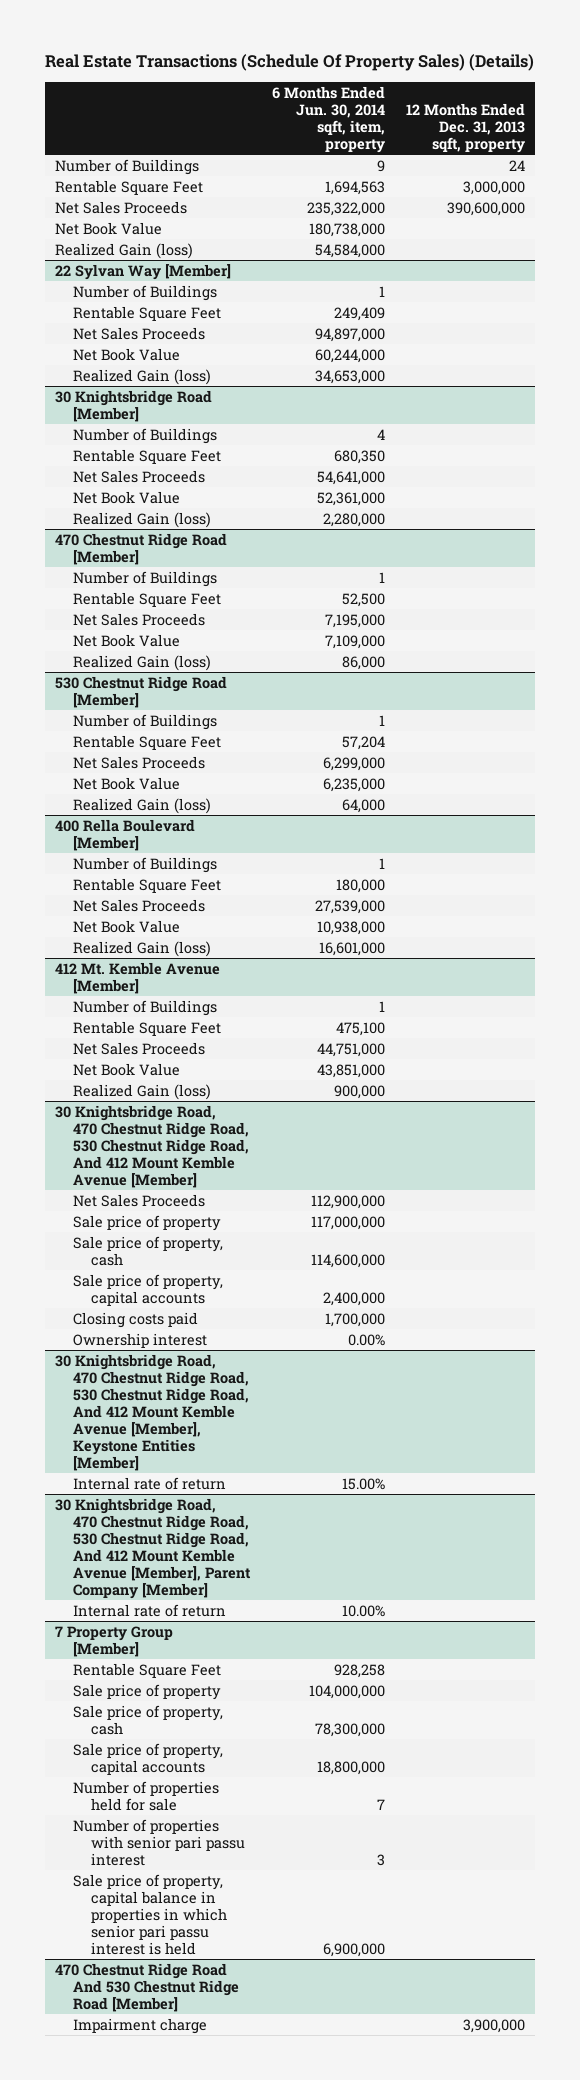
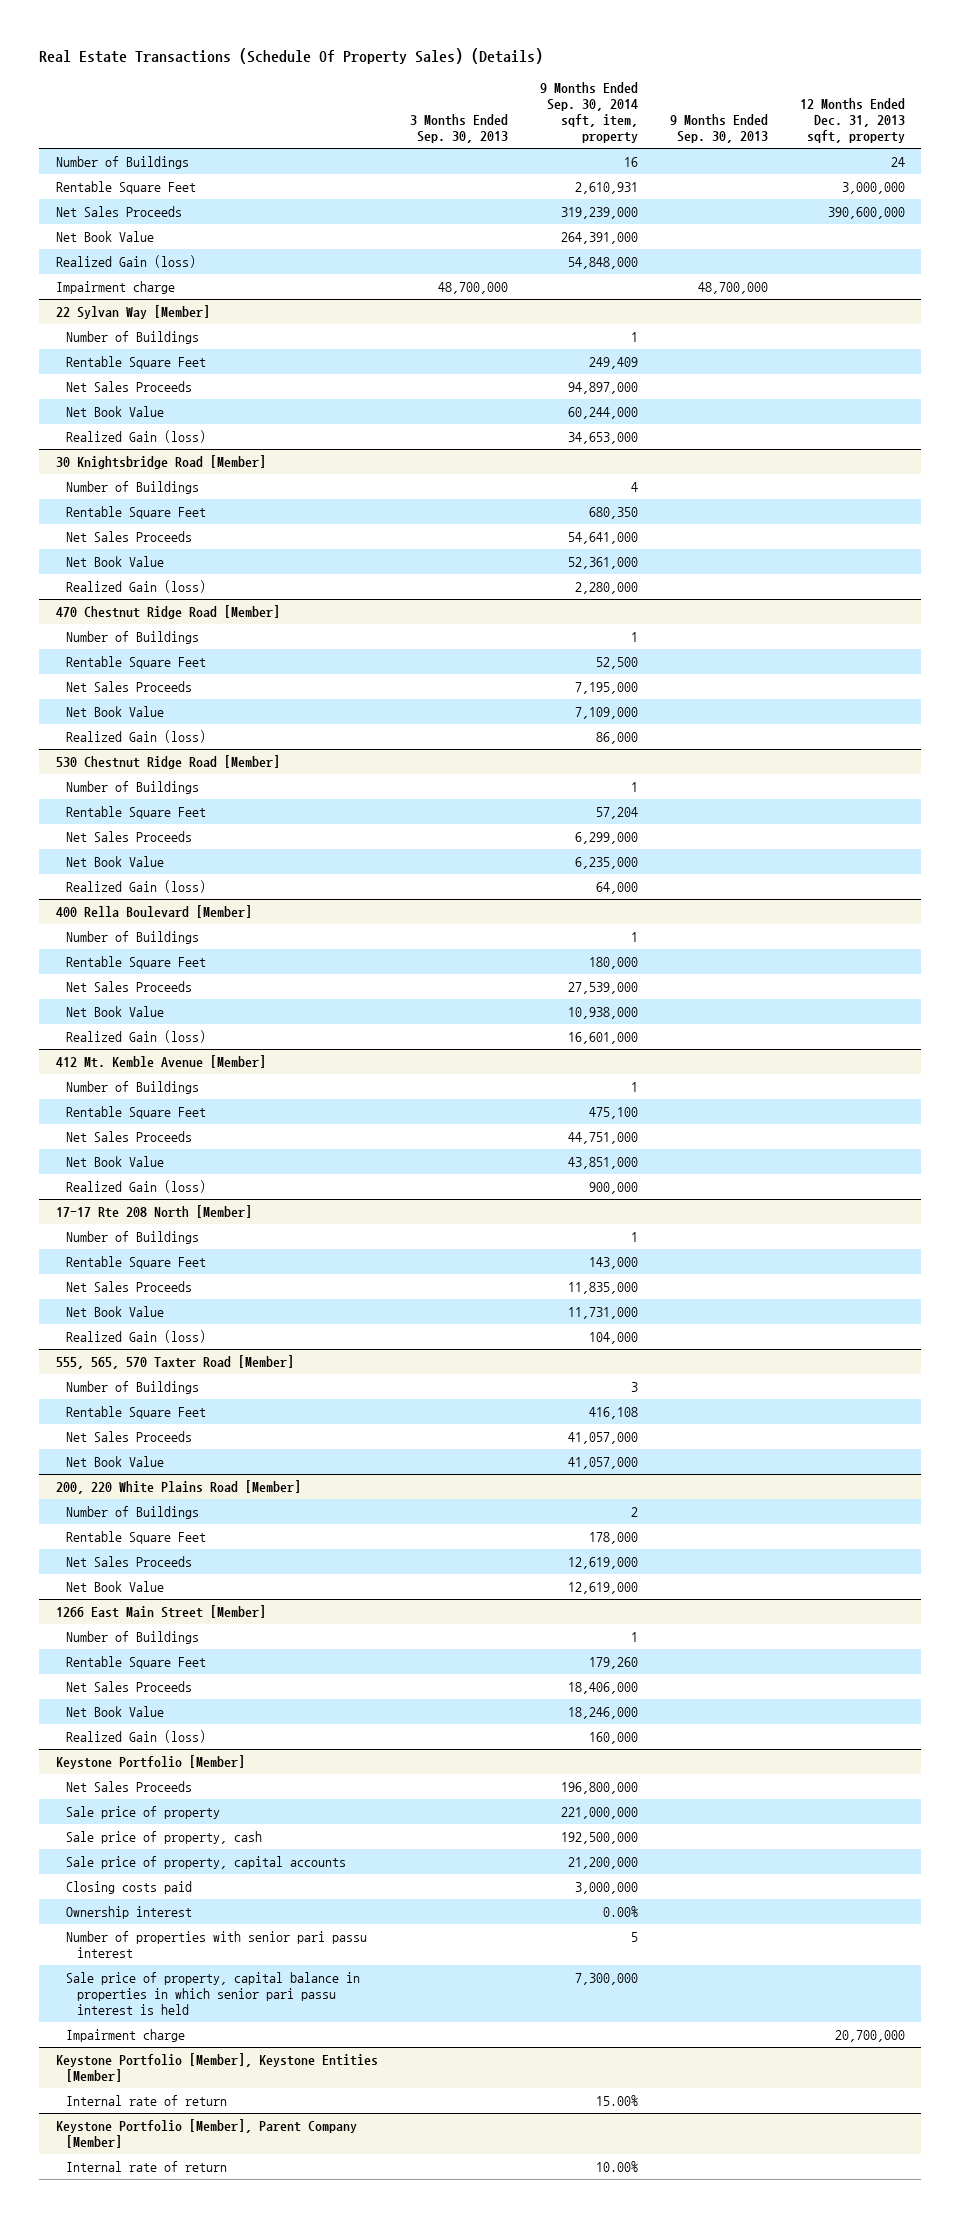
- | 6 Months Ended Jun. 30, 2014 sqft, item, property | 12 Months Ended Dec. 31, 2013 sqft, property
+ | 3 Months Ended Sep. 30, 2013 | 9 Months Ended Sep. 30, 2014 sqft, item, property | 9 Months Ended Sep. 30, 2013 | 12 Months Ended Dec. 31, 2013 sqft, property
+ Impairment charge | 48,700,000 | | 48,700,000 |
- 30 Knightsbridge Road, 470 Chestnut Ridge Road, 530 Chestnut Ridge Road, And 412 Mount Kemble Avenue [Member]
- Net Sales Proceeds | 112,900,000 |
- Sale price of property | 117,000,000 |
- Sale price of property, cash | 114,600,000 |
- Sale price of property, capital accounts | 2,400,000 |
- Closing costs paid | 1,700,000 |
- Ownership interest | 0.00% |
- 30 Knightsbridge Road, 470 Chestnut Ridge Road, 530 Chestnut Ridge Road, And 412 Mount Kemble Avenue [Member], Keystone Entities [Member]
- Internal rate of return | 15.00% |
- 30 Knightsbridge Road, 470 Chestnut Ridge Road, 530 Chestnut Ridge Road, And 412 Mount Kemble Avenue [Member], Parent Company [Member]
- Internal rate of return | 10.00% |
- 7 Property Group [Member]
- Rentable Square Feet | 928,258 |
- Sale price of property | 104,000,000 |
- Sale price of property, cash | 78,300,000 |
- Sale price of property, capital accounts | 18,800,000 |
- Number of properties held for sale | 7 |
- Number of properties with senior pari passu interest | 3 |
- Sale price of property, capital balance in properties in which senior pari passu interest is held | 6,900,000 |
- 470 Chestnut Ridge Road And 530 Chestnut Ridge Road [Member]
- Impairment charge | | 3,900,000
+ 17-17 Rte 208 North [Member]
+ Number of Buildings | | 1 | |
+ Rentable Square Feet | | 143,000 | |
+ Net Sales Proceeds | | 11,835,000 | |
+ Net Book Value | | 11,731,000 | |
+ Realized Gain (loss) | | 104,000 | |
+ 555, 565, 570 Taxter Road [Member]
+ Number of Buildings | | 3 | |
+ Rentable Square Feet | | 416,108 | |
+ Net Sales Proceeds | | 41,057,000 | |
+ Net Book Value | | 41,057,000 | |
+ 200, 220 White Plains Road [Member]
+ Number of Buildings | | 2 | |
+ Rentable Square Feet | | 178,000 | |
+ Net Sales Proceeds | | 12,619,000 | |
+ Net Book Value | | 12,619,000 | |
+ 1266 East Main Street [Member]
+ Number of Buildings | | 1 | |
+ Rentable Square Feet | | 179,260 | |
+ Net Sales Proceeds | | 18,406,000 | |
+ Net Book Value | | 18,246,000 | |
+ Realized Gain (loss) | | 160,000 | |
+ Keystone Portfolio [Member]
+ Net Sales Proceeds | | 196,800,000 | |
+ Sale price of property | | 221,000,000 | |
+ Sale price of property, cash | | 192,500,000 | |
+ Sale price of property, capital accounts | | 21,200,000 | |
+ Closing costs paid | | 3,000,000 | |
+ Ownership interest | | 0.00% | |
+ Number of properties with senior pari passu interest | | 5 | |
+ Sale price of property, capital balance in properties in which senior pari passu interest is held | | 7,300,000 | |
+ Impairment charge | | | | 20,700,000
+ Keystone Portfolio [Member], Keystone Entities [Member]
+ Internal rate of return | | 15.00% | |
+ Keystone Portfolio [Member], Parent Company [Member]
+ Internal rate of return | | 10.00% | |

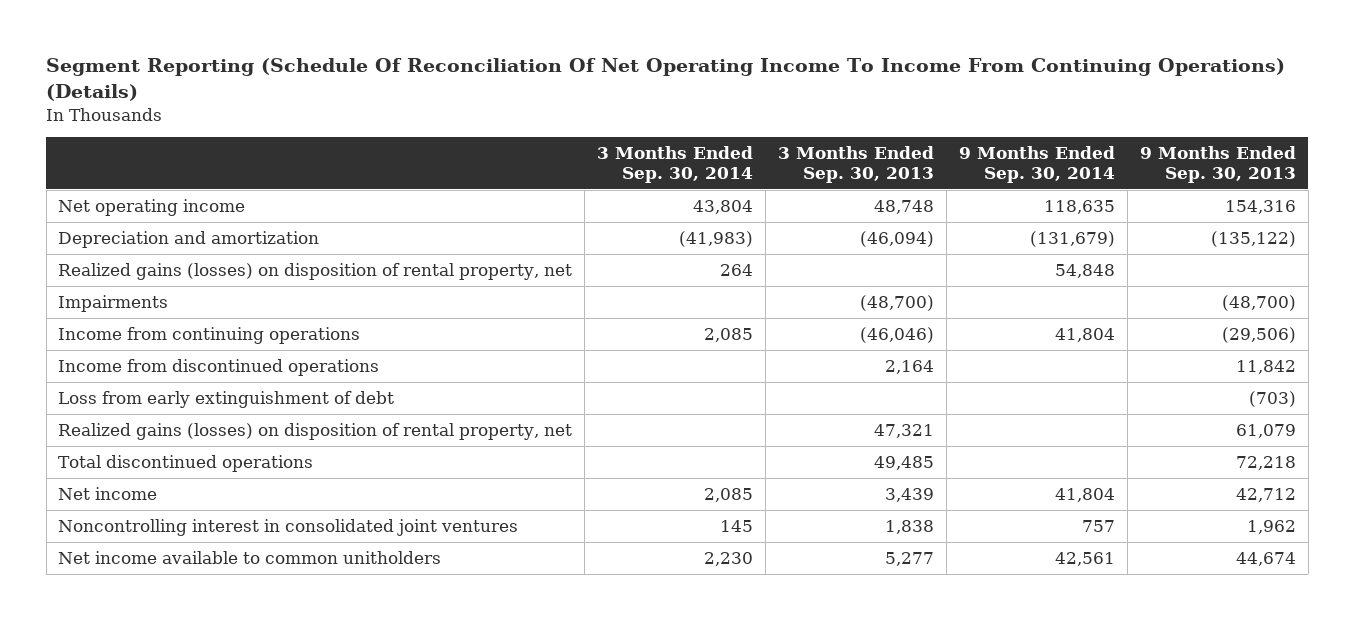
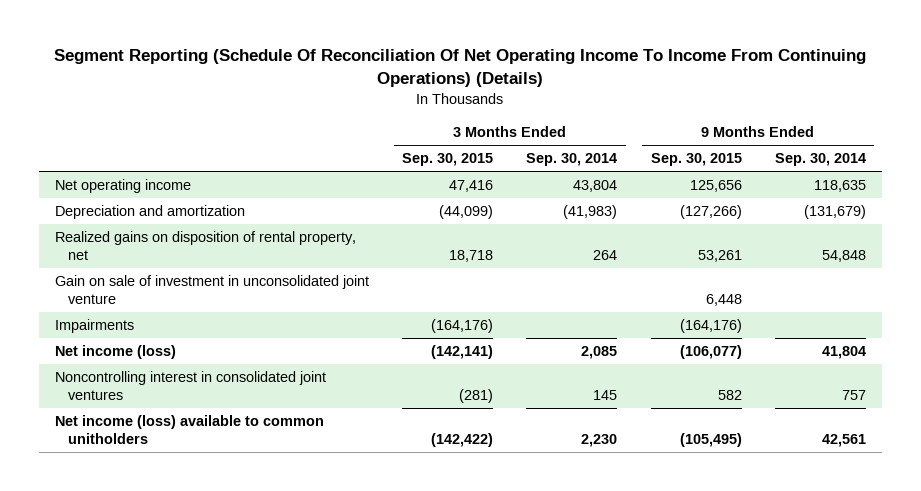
- | 3 Months Ended Sep. 30, 2014 | 3 Months Ended Sep. 30, 2013 | 9 Months Ended Sep. 30, 2014 | 9 Months Ended Sep. 30, 2013
+ | 3 Months Ended Sep. 30, 2015 | 3 Months Ended Sep. 30, 2014 | 9 Months Ended Sep. 30, 2015 | 9 Months Ended Sep. 30, 2014
- Realized gains (losses) on disposition of rental property, net | 264 | | 54,848 |
+ Realized gains on disposition of rental property, net | 18,718 | 264 | 53,261 | 54,848
+ Gain on sale of investment in unconsolidated joint venture | | | 6,448 |
- Income from continuing operations | 2,085 | (46,046) | 41,804 | (29,506)
- Income from discontinued operations | | 2,164 | | 11,842
- Loss from early extinguishment of debt | | | | (703)
- Realized gains (losses) on disposition of rental property, net | | 47,321 | | 61,079
- Total discontinued operations | | 49,485 | | 72,218
- Net income | 2,085 | 3,439 | 41,804 | 42,712
+ Net income (loss) | (142,141) | 2,085 | (106,077) | 41,804
- Net income available to common unitholders | 2,230 | 5,277 | 42,561 | 44,674
+ Net income (loss) available to common unitholders | (142,422) | 2,230 | (105,495) | 42,561

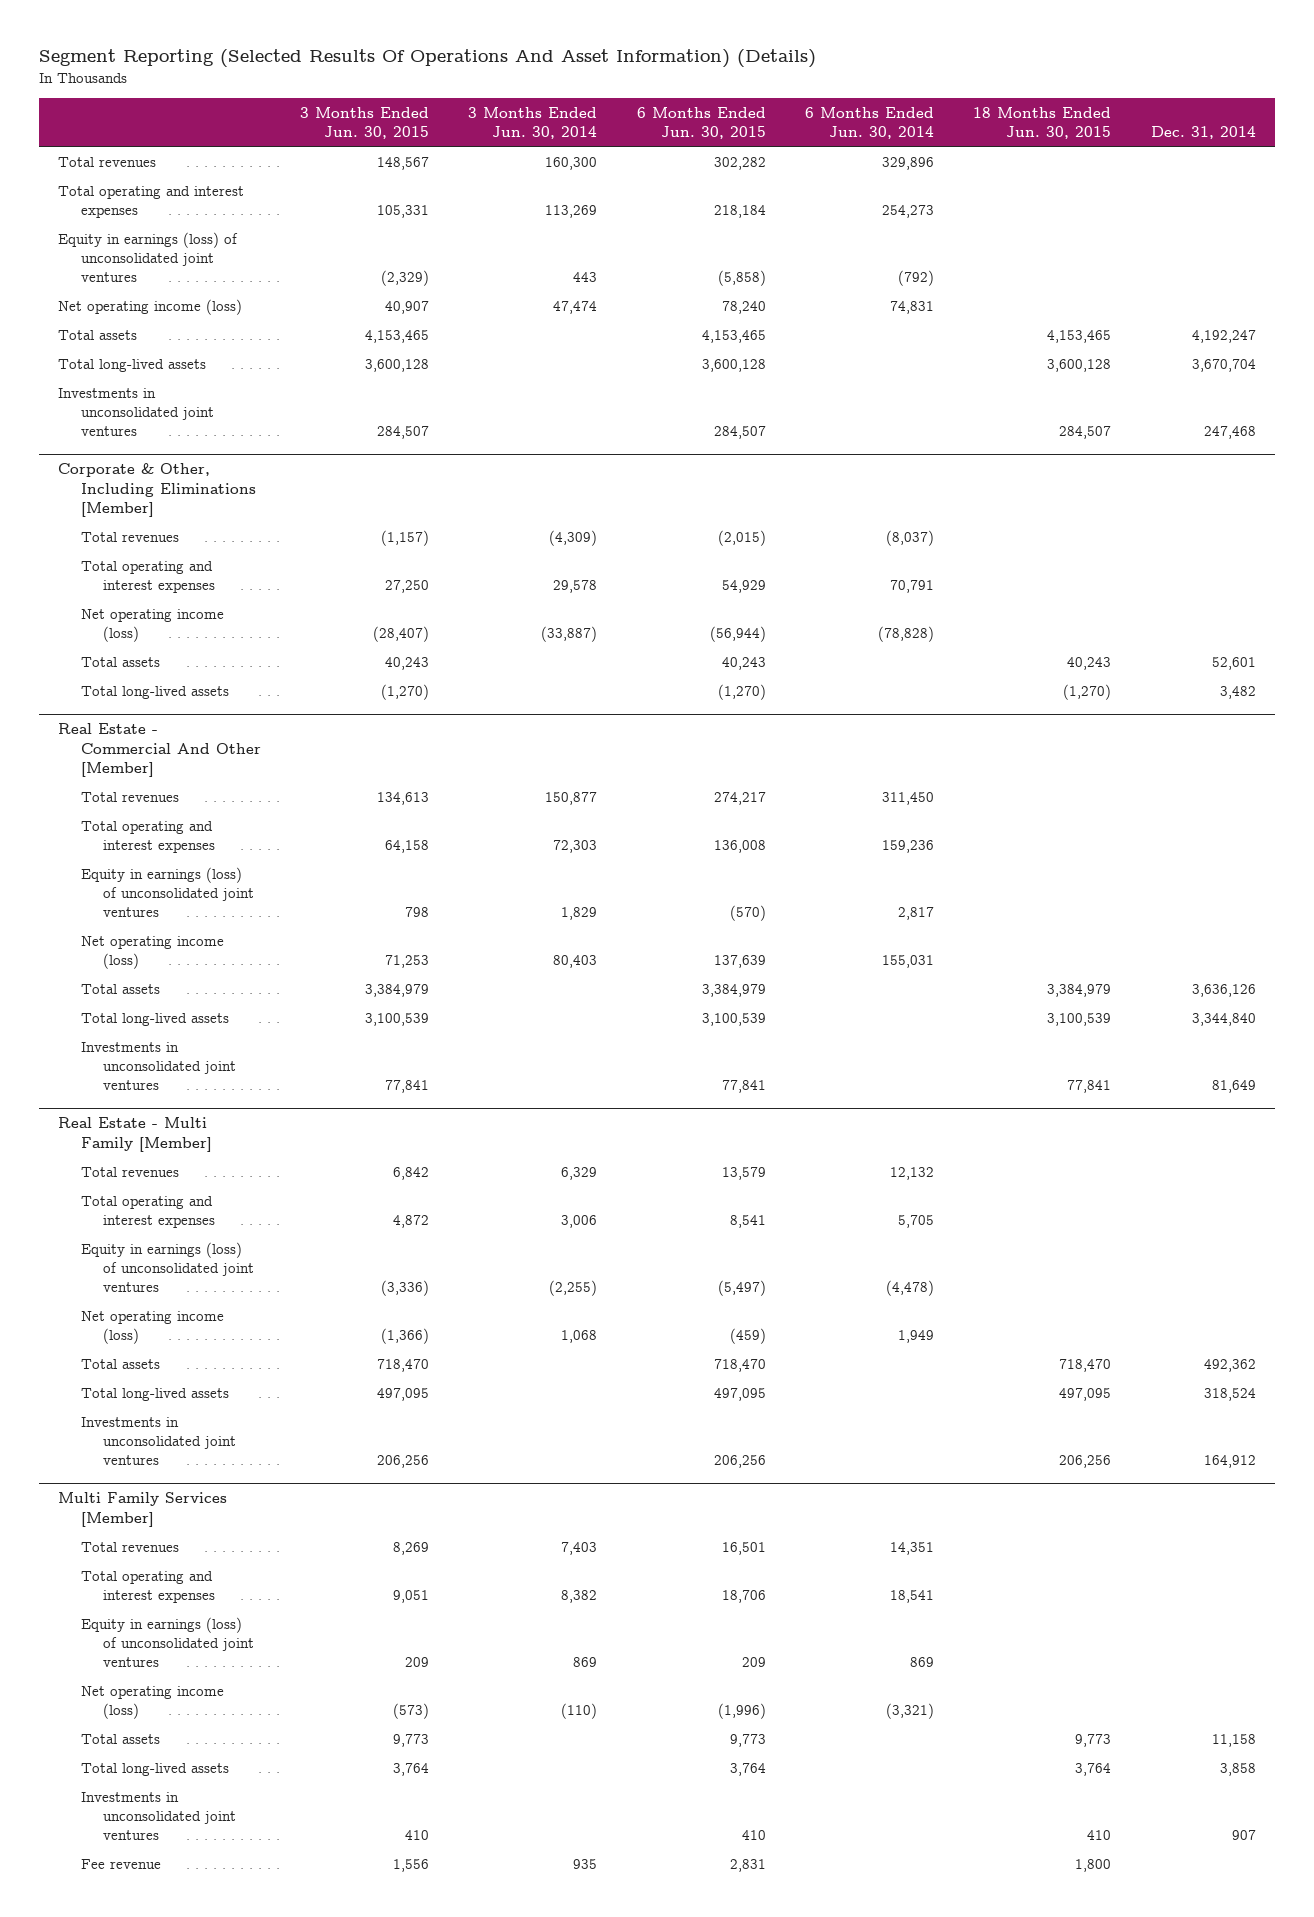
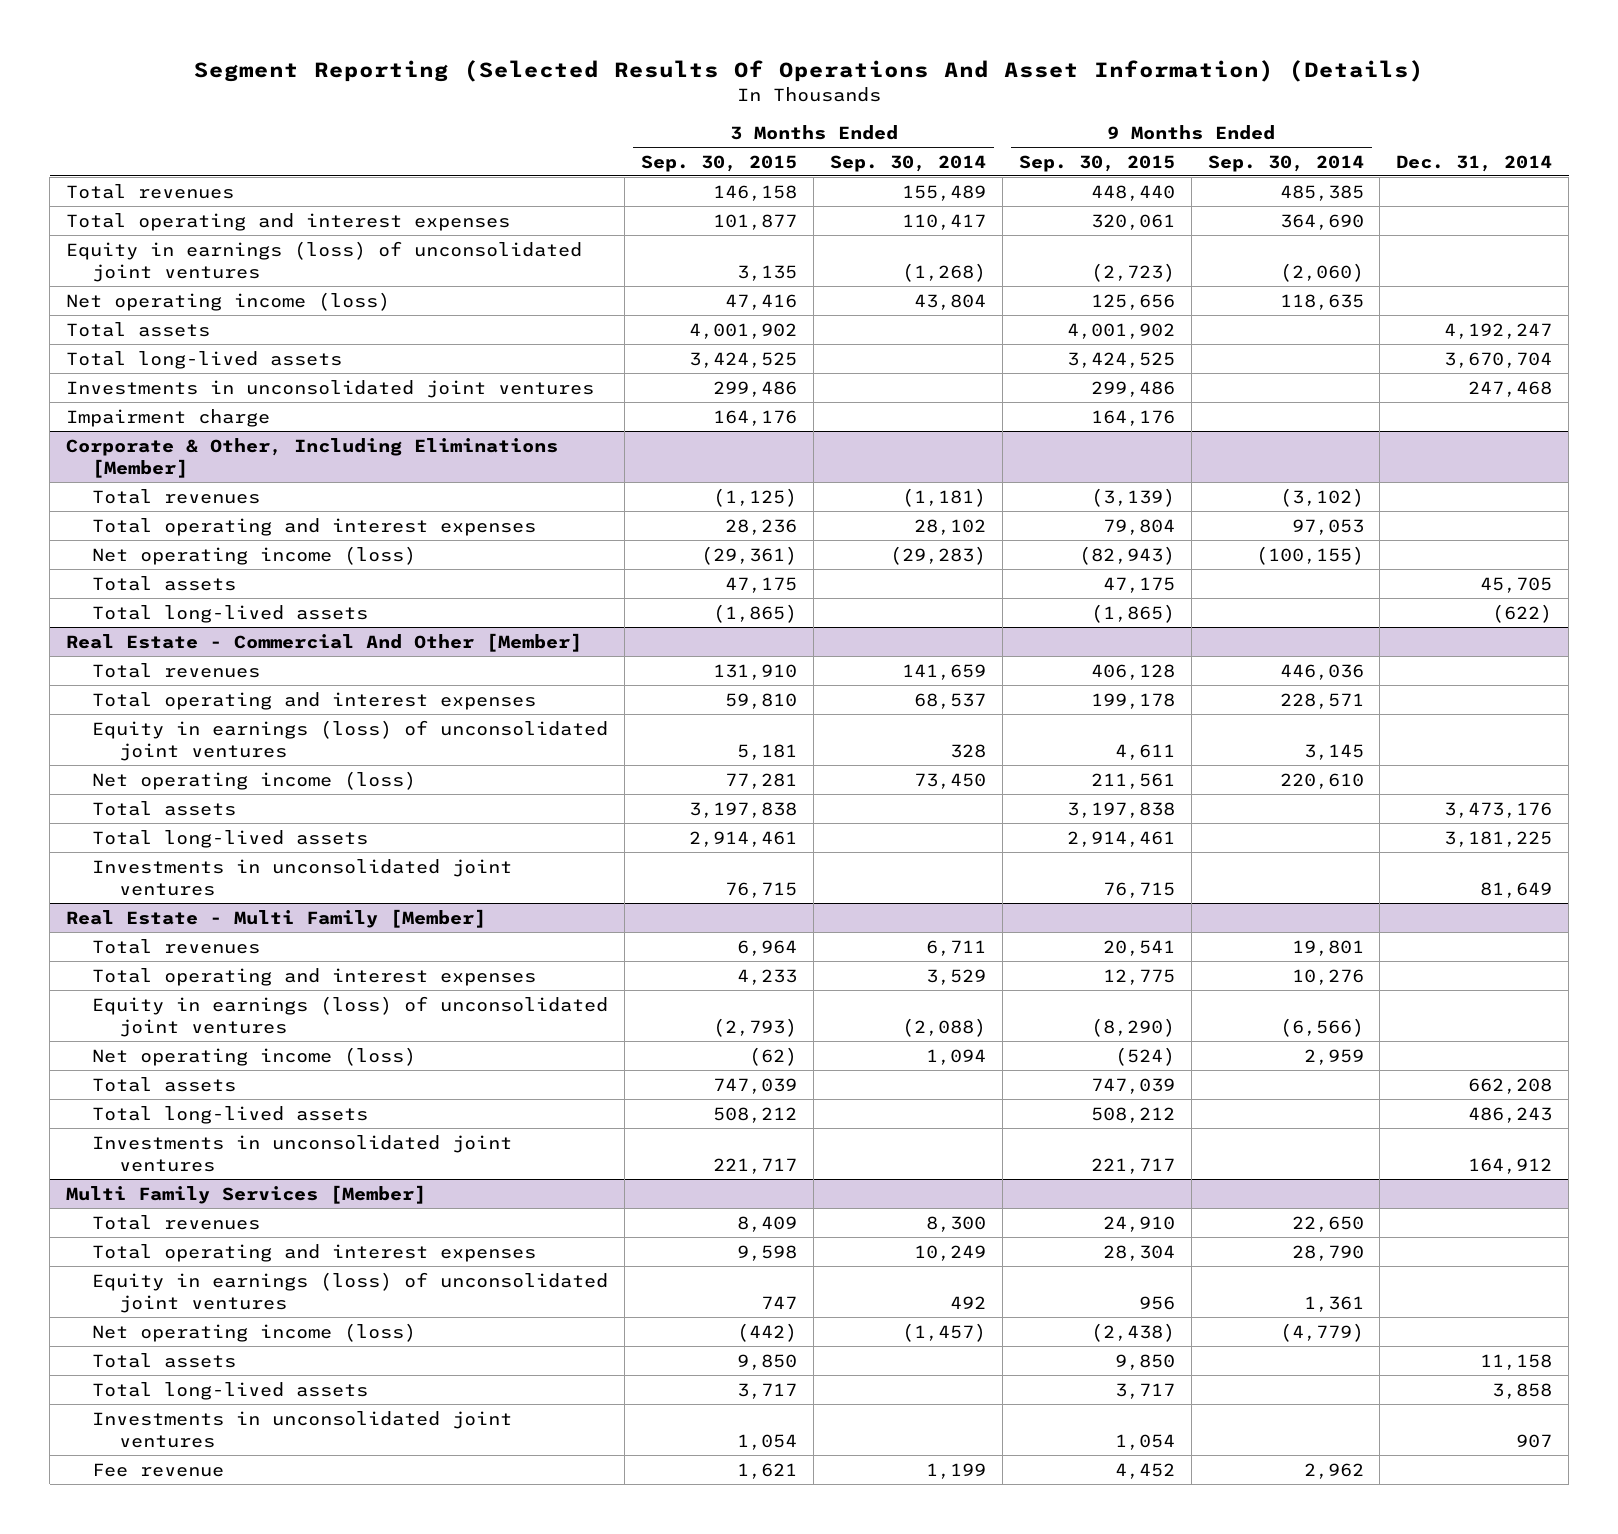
- | 3 Months Ended Jun. 30, 2015 | 3 Months Ended Jun. 30, 2014 | 6 Months Ended Jun. 30, 2015 | 6 Months Ended Jun. 30, 2014 | 18 Months Ended Jun. 30, 2015 | Dec. 31, 2014
+ | 3 Months Ended Sep. 30, 2015 | 3 Months Ended Sep. 30, 2014 | 9 Months Ended Sep. 30, 2015 | 9 Months Ended Sep. 30, 2014 | Dec. 31, 2014
+ Impairment charge | 164,176 | | 164,176 | |
@ Corporate & Other, Including Eliminations [Member]
- Total assets | 40,243 | | 40,243 | | 40,243 | 52,601
- Total long-lived assets | (1,270) | | (1,270) | | (1,270) | 3,482
+ Total assets | 47,175 | | 47,175 | | 45,705
+ Total long-lived assets | (1,865) | | (1,865) | | (622)
@ Real Estate - Commercial And Other [Member]
- Total assets | 3,384,979 | | 3,384,979 | | 3,384,979 | 3,636,126
- Total long-lived assets | 3,100,539 | | 3,100,539 | | 3,100,539 | 3,344,840
+ Total assets | 3,197,838 | | 3,197,838 | | 3,473,176
+ Total long-lived assets | 2,914,461 | | 2,914,461 | | 3,181,225
@ Real Estate - Multi Family [Member]
- Total assets | 718,470 | | 718,470 | | 718,470 | 492,362
- Total long-lived assets | 497,095 | | 497,095 | | 497,095 | 318,524
+ Total assets | 747,039 | | 747,039 | | 662,208
+ Total long-lived assets | 508,212 | | 508,212 | | 486,243

